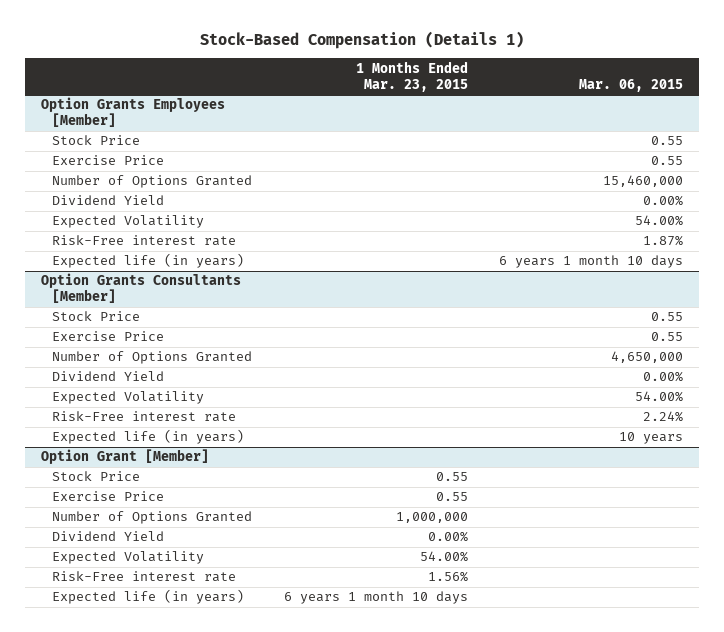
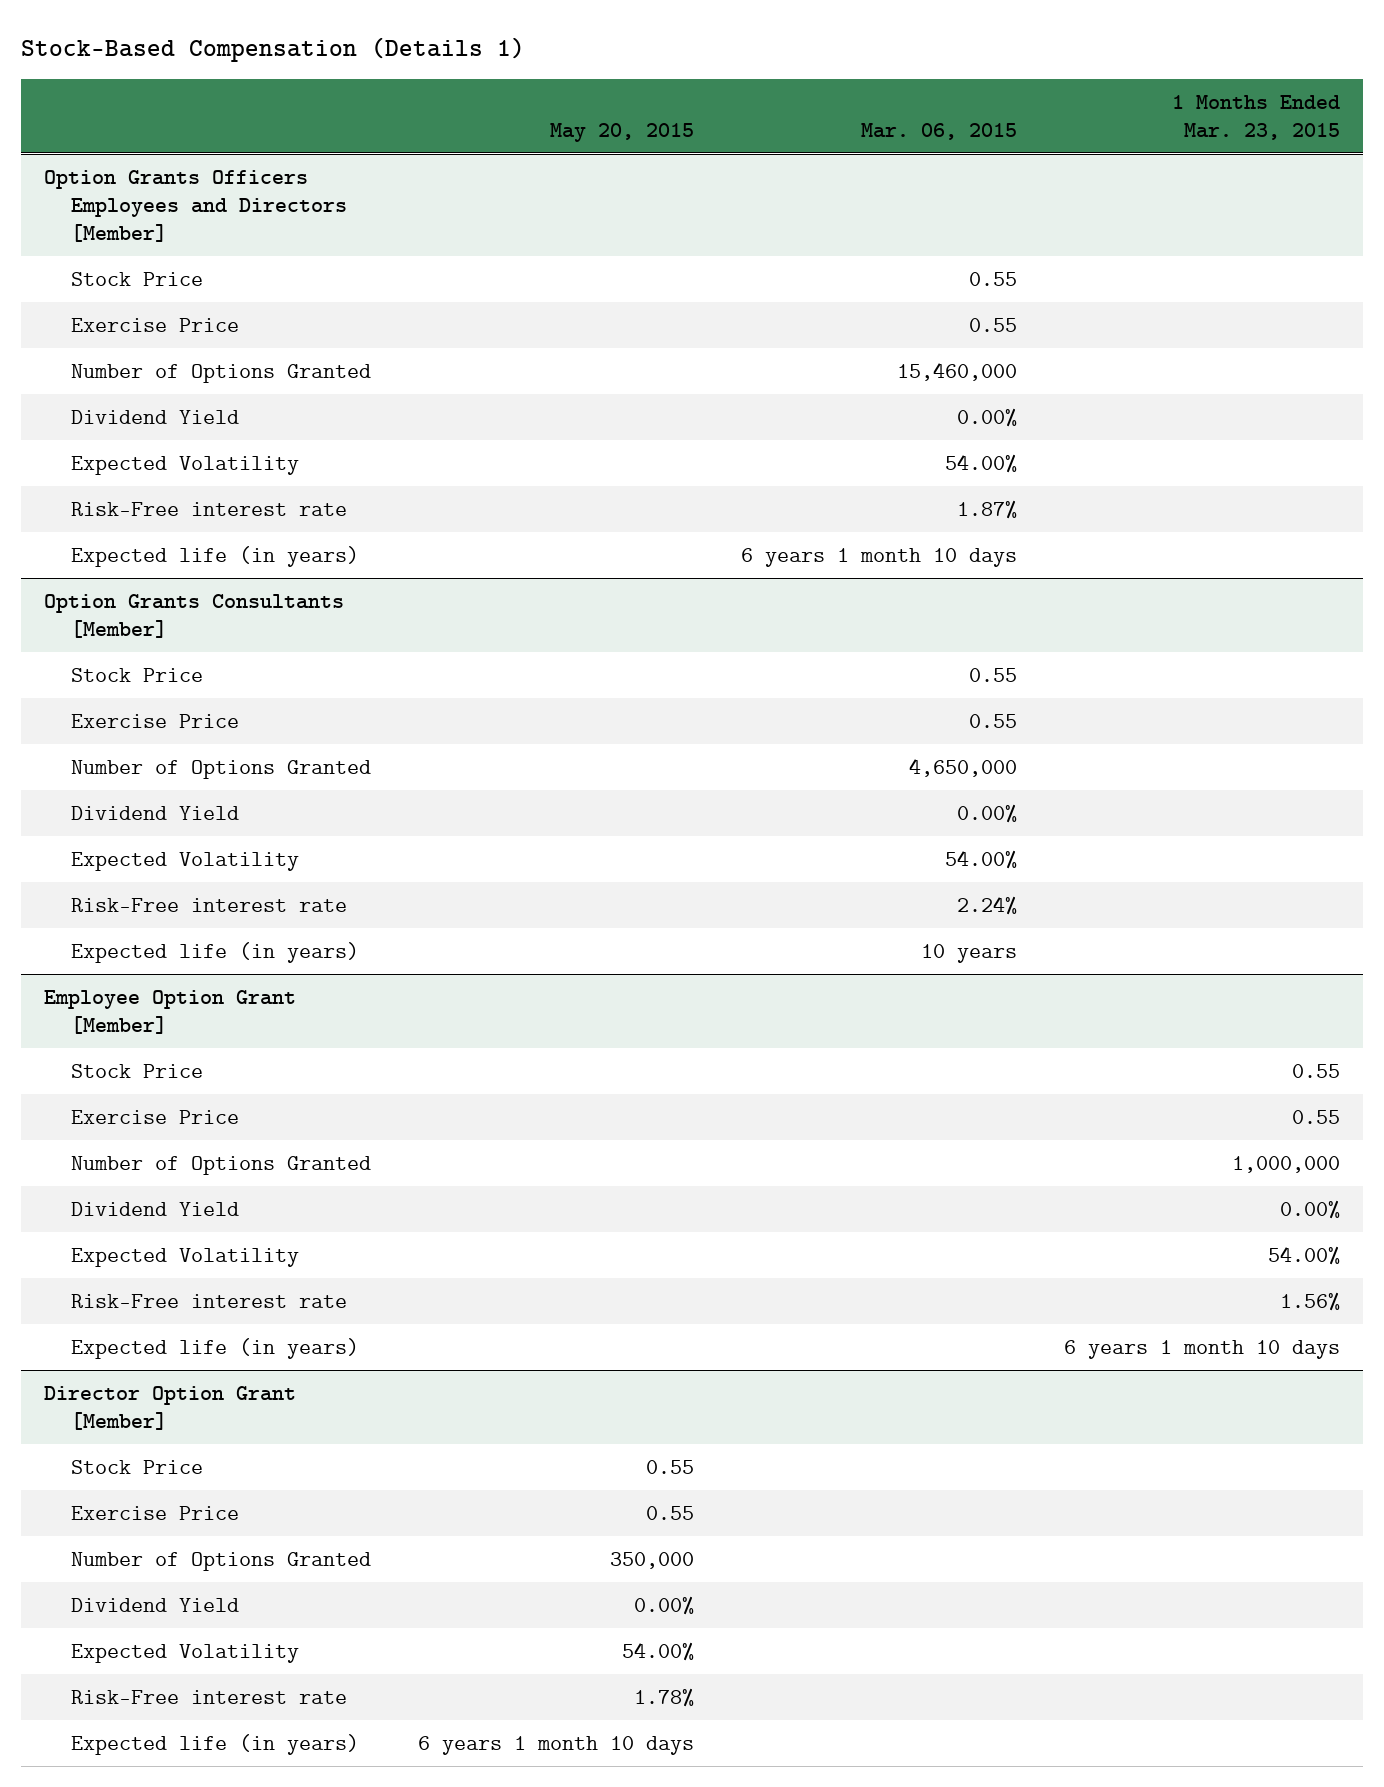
- | 1 Months Ended Mar. 23, 2015 | Mar. 06, 2015
+ | May 20, 2015 | Mar. 06, 2015 | 1 Months Ended Mar. 23, 2015
- Option Grants Employees [Member]
+ Option Grants Officers Employees and Directors [Member]
- Option Grant [Member]
+ Employee Option Grant [Member]
+ Director Option Grant [Member]
+ Stock Price | 0.55 | |
+ Exercise Price | 0.55 | |
+ Number of Options Granted | 350,000 | |
+ Dividend Yield | 0.00% | |
+ Expected Volatility | 54.00% | |
+ Risk-Free interest rate | 1.78% | |
+ Expected life (in years) | 6 years 1 month 10 days | |

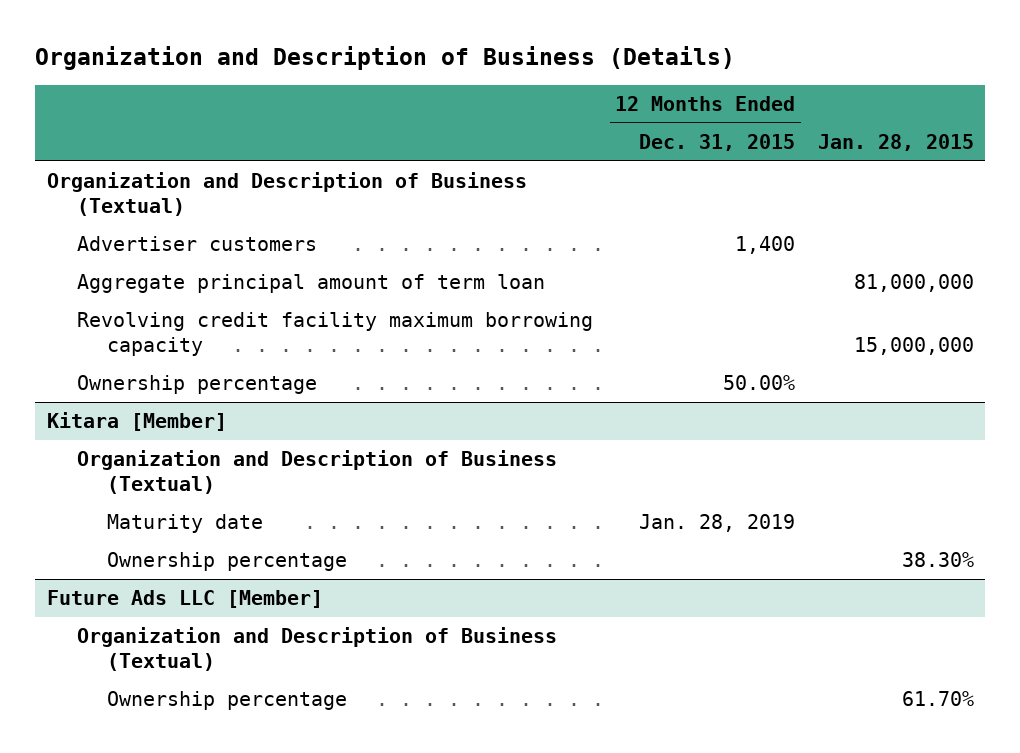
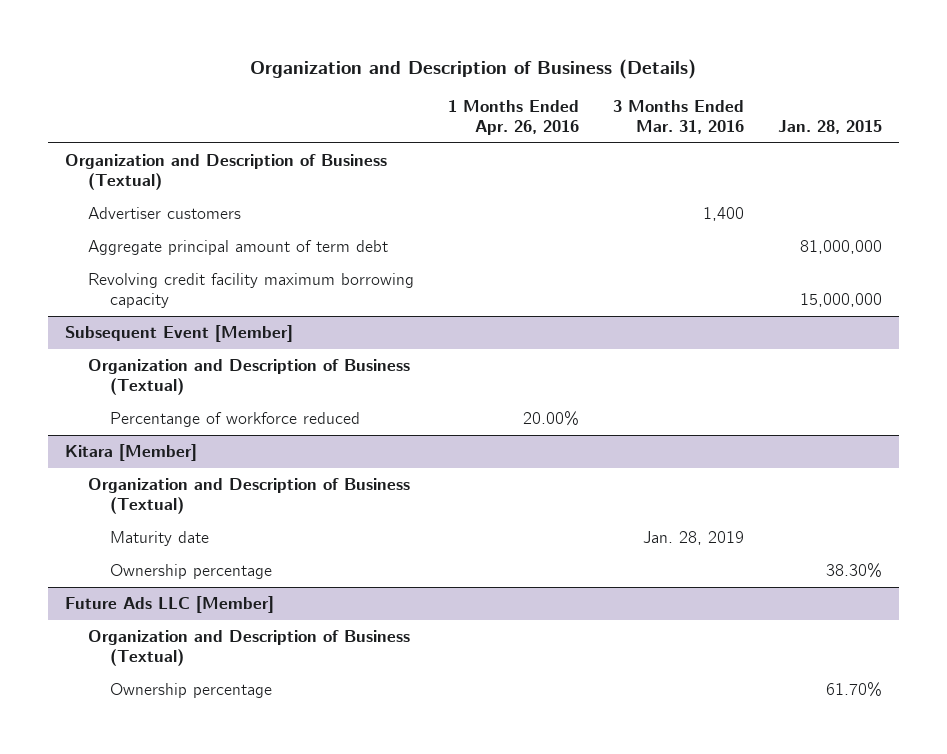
- | 12 Months Ended Dec. 31, 2015 | Jan. 28, 2015
+ | 1 Months Ended Apr. 26, 2016 | 3 Months Ended Mar. 31, 2016 | Jan. 28, 2015
- Aggregate principal amount of term loan | | 81,000,000
+ Aggregate principal amount of term debt | | | 81,000,000
- Ownership percentage | 50.00% |
+ Subsequent Event [Member]
+ Organization and Description of Business (Textual)
+ Percentange of workforce reduced | 20.00% | |

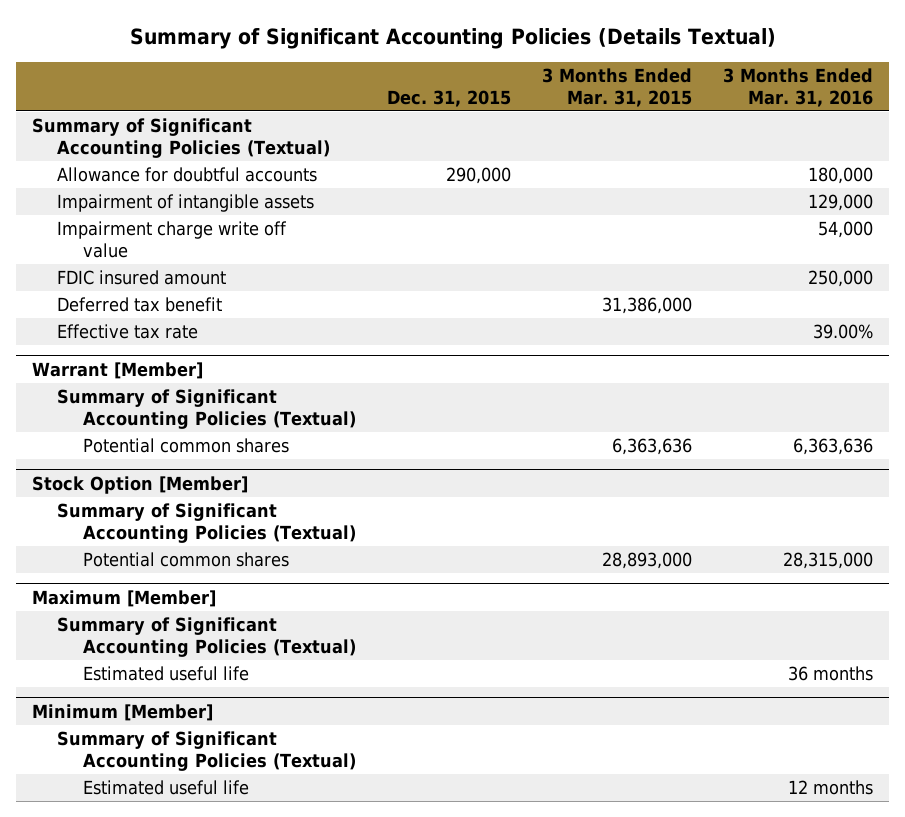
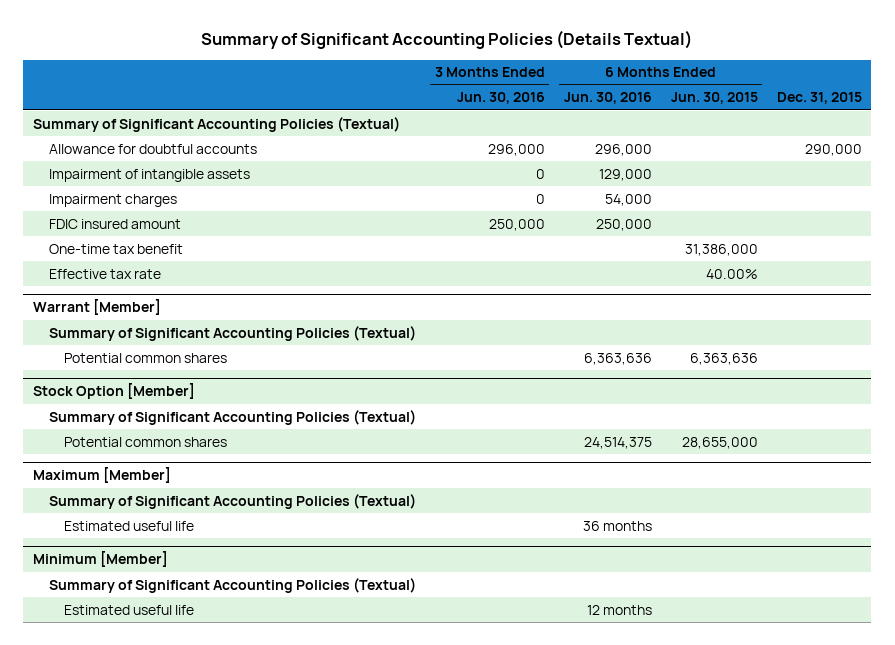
- | Dec. 31, 2015 | 3 Months Ended Mar. 31, 2015 | 3 Months Ended Mar. 31, 2016
+ | 3 Months Ended Jun. 30, 2016 | 6 Months Ended Jun. 30, 2016 | 6 Months Ended Jun. 30, 2015 | Dec. 31, 2015
- Impairment charge write off value | | | 54,000
+ Impairment charges | 0 | 54,000 | |
- Deferred tax benefit | | 31,386,000 |
+ One-time tax benefit | | | 31,386,000 |

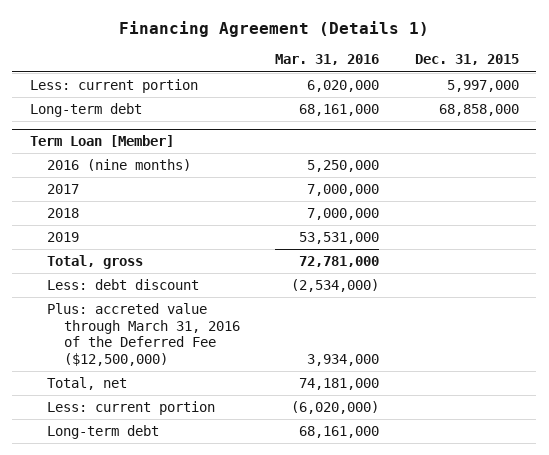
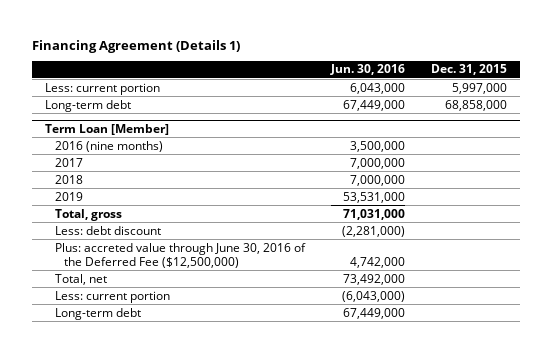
- | Mar. 31, 2016 | Dec. 31, 2015
+ | Jun. 30, 2016 | Dec. 31, 2015
@ Term Loan [Member]
- Plus: accreted value through March 31, 2016 of the Deferred Fee ($12,500,000) | 3,934,000 |
+ Plus: accreted value through June 30, 2016 of the Deferred Fee ($12,500,000) | 4,742,000 |

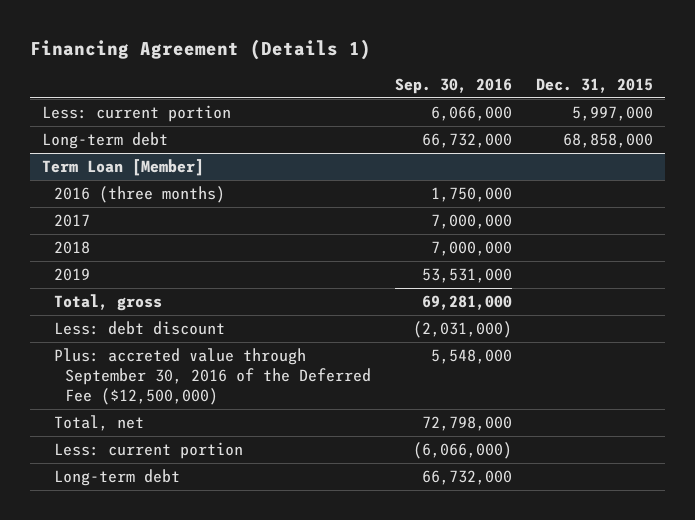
- | Jun. 30, 2016 | Dec. 31, 2015
+ | Sep. 30, 2016 | Dec. 31, 2015
@ Term Loan [Member]
- 2016 (nine months) | 3,500,000 |
+ 2016 (three months) | 1,750,000 |
- Plus: accreted value through June 30, 2016 of the Deferred Fee ($12,500,000) | 4,742,000 |
+ Plus: accreted value through September 30, 2016 of the Deferred Fee ($12,500,000) | 5,548,000 |

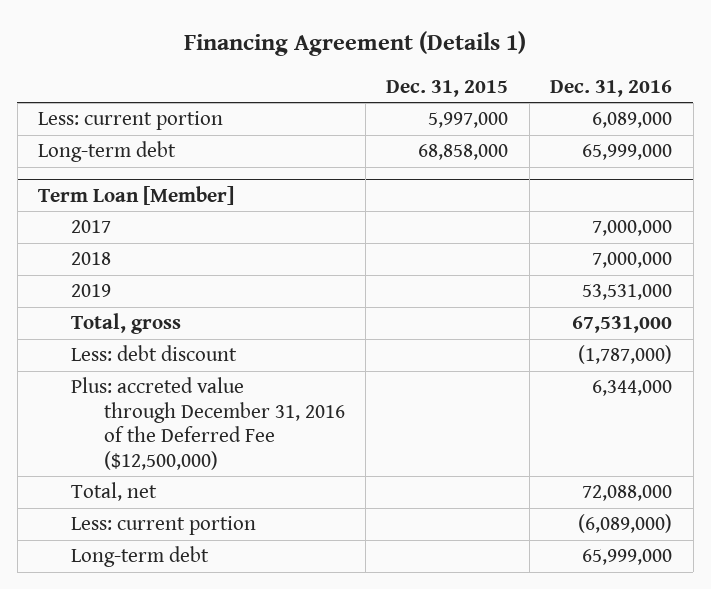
- | Sep. 30, 2016 | Dec. 31, 2015
+ | Dec. 31, 2015 | Dec. 31, 2016
@ Term Loan [Member]
- 2016 (three months) | 1,750,000 |
- Plus: accreted value through September 30, 2016 of the Deferred Fee ($12,500,000) | 5,548,000 |
+ Plus: accreted value through December 31, 2016 of the Deferred Fee ($12,500,000) | | 6,344,000

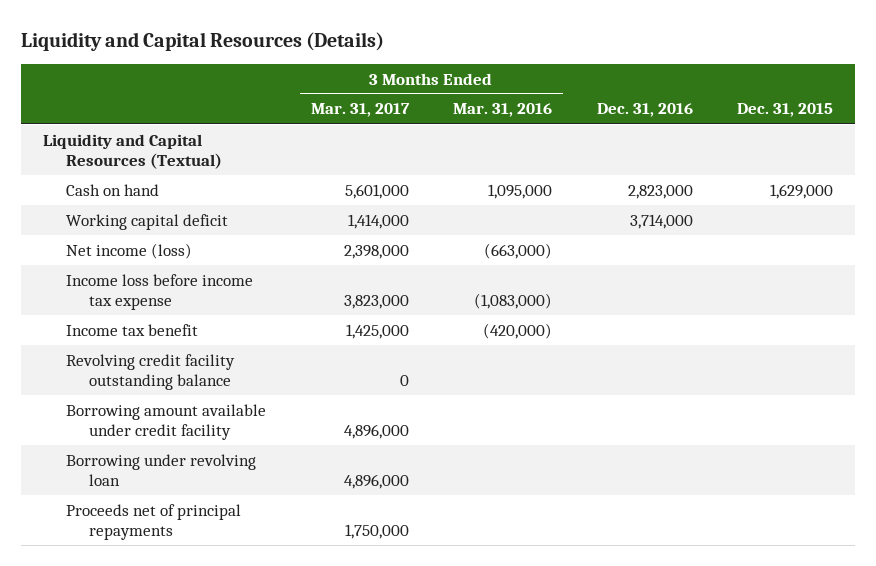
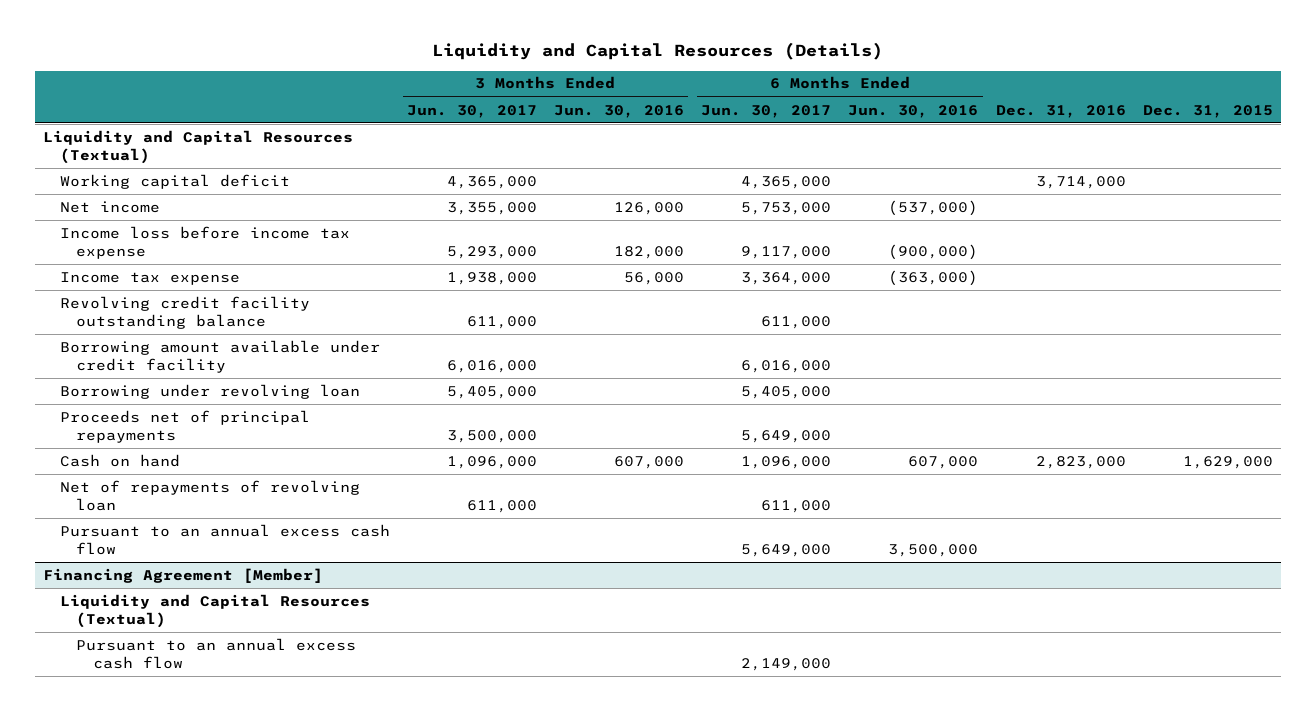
- | 3 Months Ended Mar. 31, 2017 | 3 Months Ended Mar. 31, 2016 | Dec. 31, 2016 | Dec. 31, 2015
+ | 3 Months Ended Jun. 30, 2017 | 3 Months Ended Jun. 30, 2016 | 6 Months Ended Jun. 30, 2017 | 6 Months Ended Jun. 30, 2016 | Dec. 31, 2016 | Dec. 31, 2015
- Net income (loss) | 2,398,000 | (663,000) | |
+ Net income | 3,355,000 | 126,000 | 5,753,000 | (537,000) | |
- Income tax benefit | 1,425,000 | (420,000) | |
+ Income tax expense | 1,938,000 | 56,000 | 3,364,000 | (363,000) | |
moved down: Cash on hand | 1,096,000 | 607,000 | 1,096,000 | 607,000 | 2,823,000 | 1,629,000
+ Net of repayments of revolving loan | 611,000 | | 611,000 | | |
+ Pursuant to an annual excess cash flow | | | 5,649,000 | 3,500,000 | |
+ Financing Agreement [Member]
+ Liquidity and Capital Resources (Textual)
+ Pursuant to an annual excess cash flow | | | 2,149,000 | | |

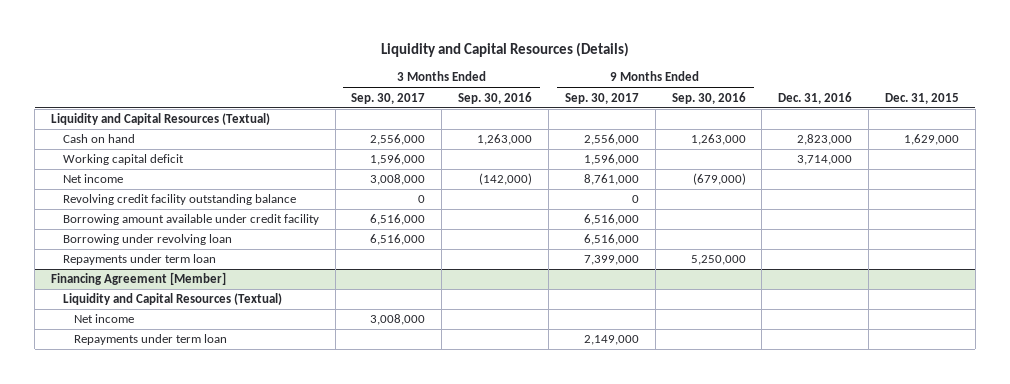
- | 3 Months Ended Jun. 30, 2017 | 3 Months Ended Jun. 30, 2016 | 6 Months Ended Jun. 30, 2017 | 6 Months Ended Jun. 30, 2016 | Dec. 31, 2016 | Dec. 31, 2015
+ | 3 Months Ended Sep. 30, 2017 | 3 Months Ended Sep. 30, 2016 | 9 Months Ended Sep. 30, 2017 | 9 Months Ended Sep. 30, 2016 | Dec. 31, 2016 | Dec. 31, 2015
moved up: Cash on hand | 2,556,000 | 1,263,000 | 2,556,000 | 1,263,000 | 2,823,000 | 1,629,000
- Income loss before income tax expense | 5,293,000 | 182,000 | 9,117,000 | (900,000) | |
- Income tax expense | 1,938,000 | 56,000 | 3,364,000 | (363,000) | |
- Proceeds net of principal repayments | 3,500,000 | | 5,649,000 | | |
- Net of repayments of revolving loan | 611,000 | | 611,000 | | |
- Pursuant to an annual excess cash flow | | | 5,649,000 | 3,500,000 | |
+ Repayments under term loan | | | 7,399,000 | 5,250,000 | |
@ Financing Agreement [Member]
- Pursuant to an annual excess cash flow | | | 2,149,000 | | |
+ Net income | 3,008,000 | | | | |
+ Repayments under term loan | | | 2,149,000 | | |

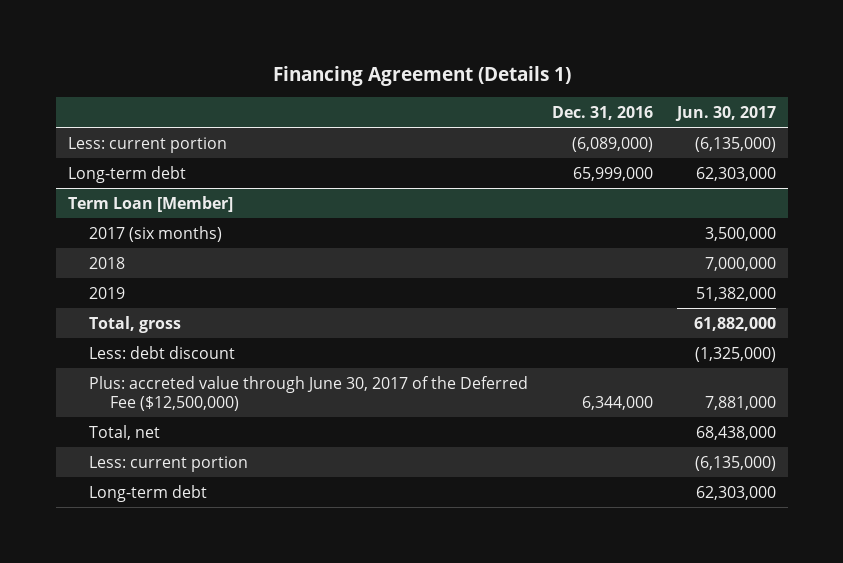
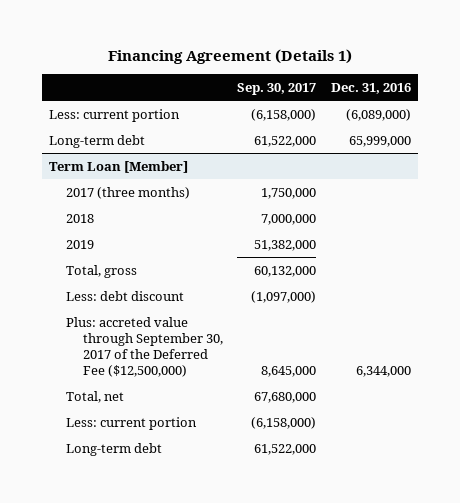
- | Dec. 31, 2016 | Jun. 30, 2017
+ | Sep. 30, 2017 | Dec. 31, 2016
@ Term Loan [Member]
- 2017 (six months) | | 3,500,000
+ 2017 (three months) | 1,750,000 |
- Plus: accreted value through June 30, 2017 of the Deferred Fee ($12,500,000) | 6,344,000 | 7,881,000
+ Plus: accreted value through September 30, 2017 of the Deferred Fee ($12,500,000) | 8,645,000 | 6,344,000

